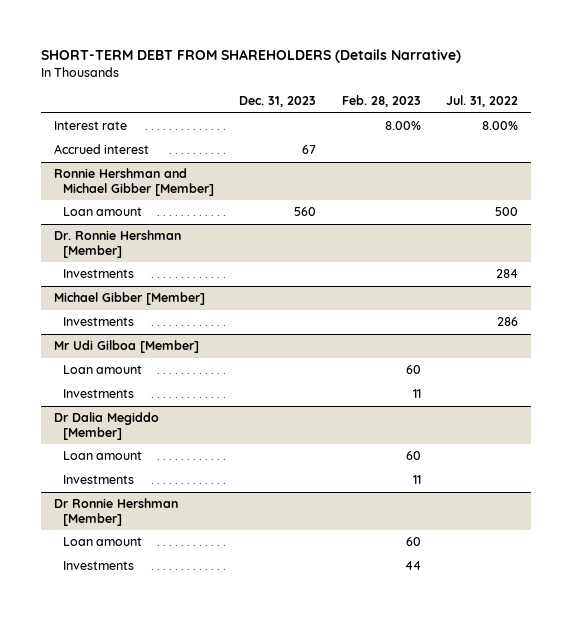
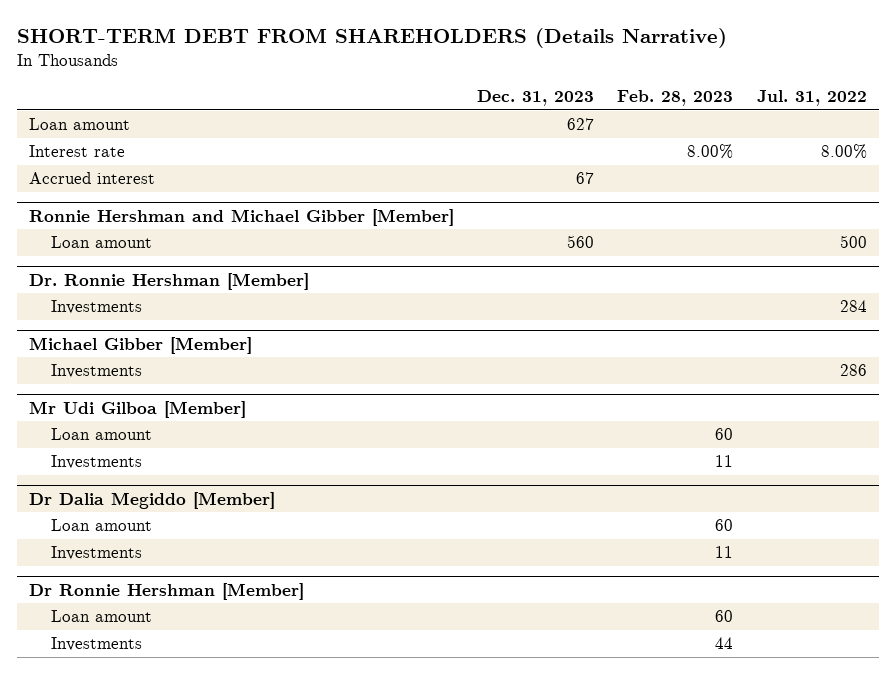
+ Loan amount | 627 | |

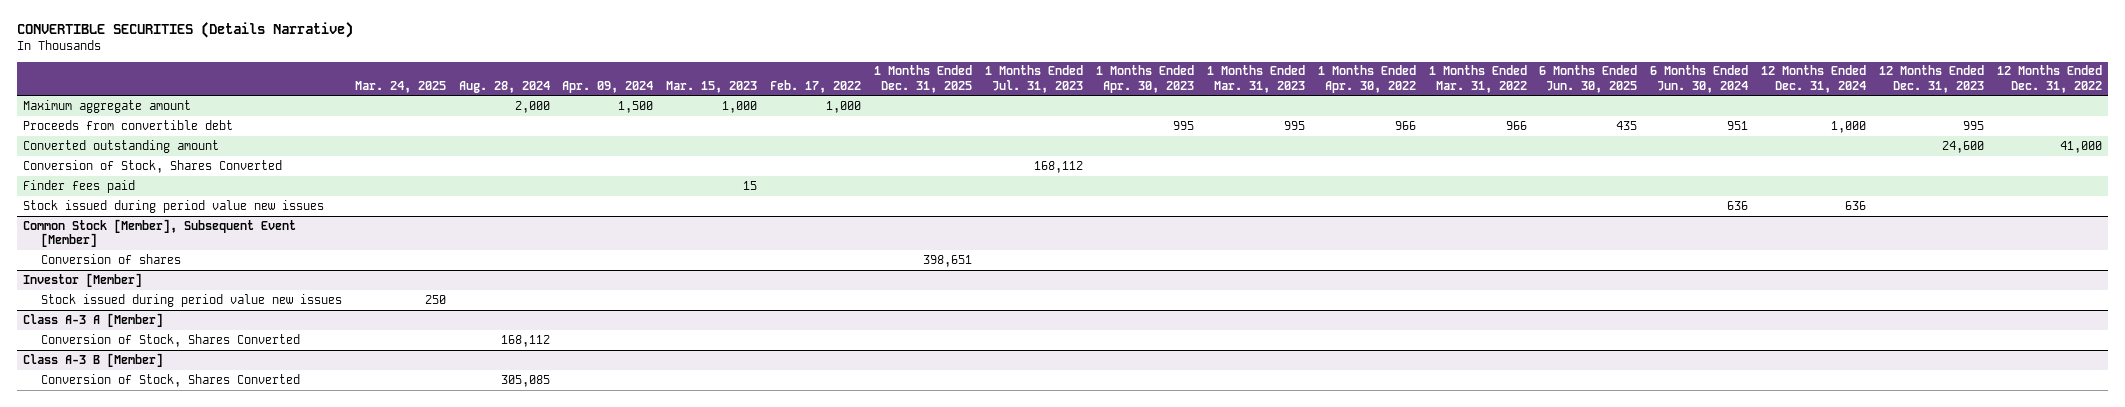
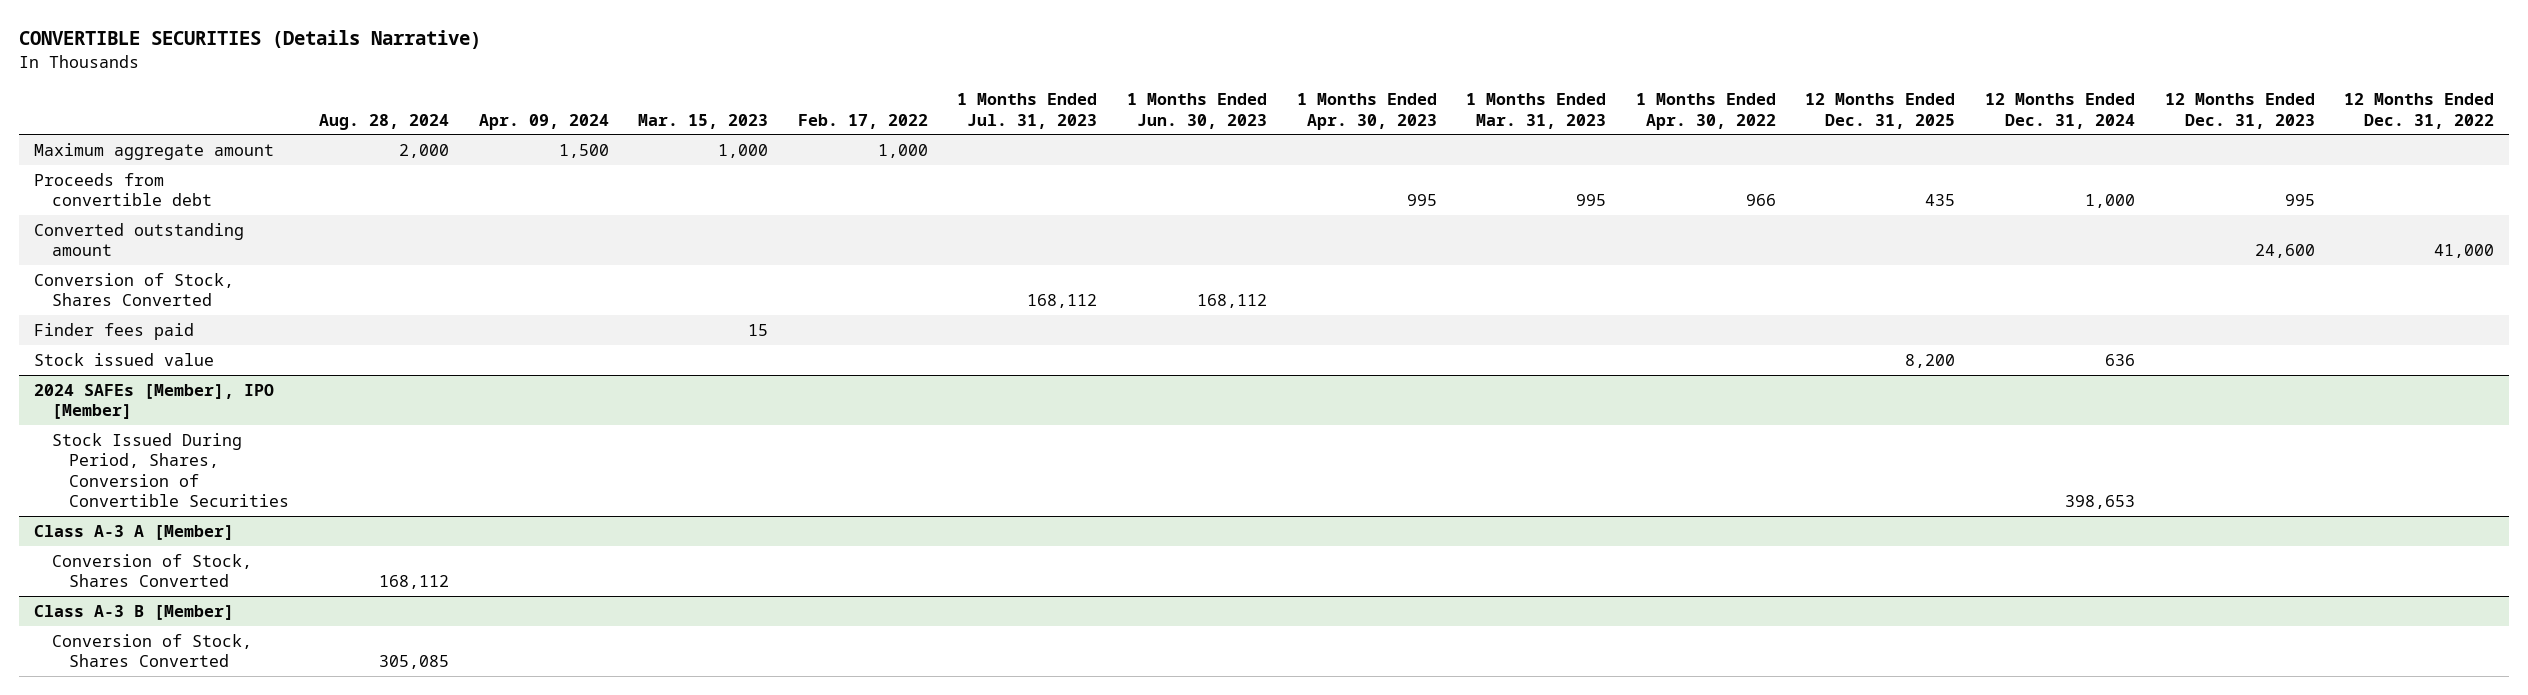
- | Mar. 24, 2025 | Aug. 28, 2024 | Apr. 09, 2024 | Mar. 15, 2023 | Feb. 17, 2022 | 1 Months Ended Dec. 31, 2025 | 1 Months Ended Jul. 31, 2023 | 1 Months Ended Apr. 30, 2023 | 1 Months Ended Mar. 31, 2023 | 1 Months Ended Apr. 30, 2022 | 1 Months Ended Mar. 31, 2022 | 6 Months Ended Jun. 30, 2025 | 6 Months Ended Jun. 30, 2024 | 12 Months Ended Dec. 31, 2024 | 12 Months Ended Dec. 31, 2023 | 12 Months Ended Dec. 31, 2022
+ | Aug. 28, 2024 | Apr. 09, 2024 | Mar. 15, 2023 | Feb. 17, 2022 | 1 Months Ended Jul. 31, 2023 | 1 Months Ended Jun. 30, 2023 | 1 Months Ended Apr. 30, 2023 | 1 Months Ended Mar. 31, 2023 | 1 Months Ended Apr. 30, 2022 | 12 Months Ended Dec. 31, 2025 | 12 Months Ended Dec. 31, 2024 | 12 Months Ended Dec. 31, 2023 | 12 Months Ended Dec. 31, 2022
- Stock issued during period value new issues | | | | | | | | | | | | | 636 | 636 | |
- Common Stock [Member], Subsequent Event [Member]
- Conversion of shares | | | | | | 398,651 | | | | | | | | | |
- Investor [Member]
- Stock issued during period value new issues | 250 | | | | | | | | | | | | | | |
+ Stock issued value | | | | | | | | | | 8,200 | 636 | |
+ 2024 SAFEs [Member], IPO [Member]
+ Stock Issued During Period, Shares, Conversion of Convertible Securities | | | | | | | | | | | 398,653 | |

